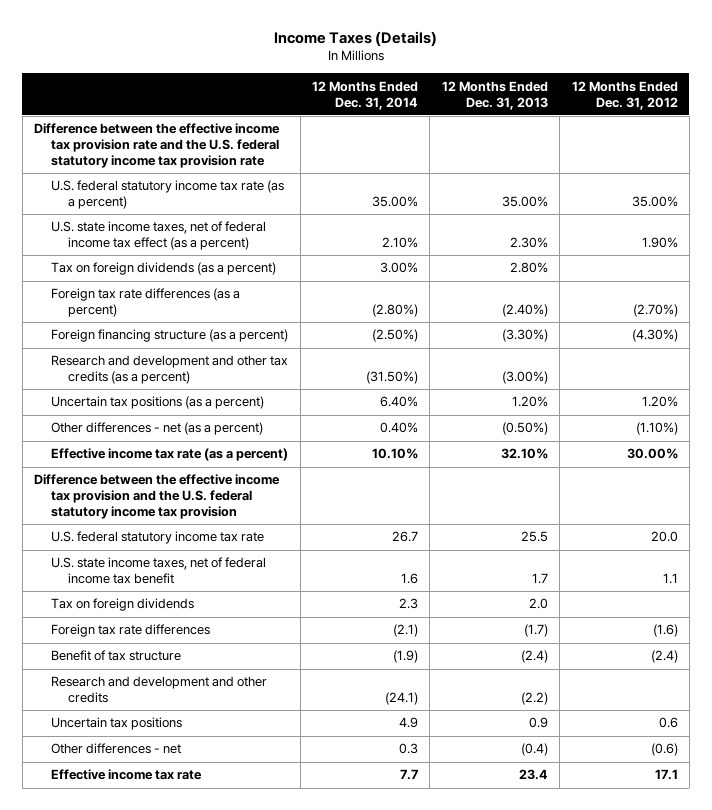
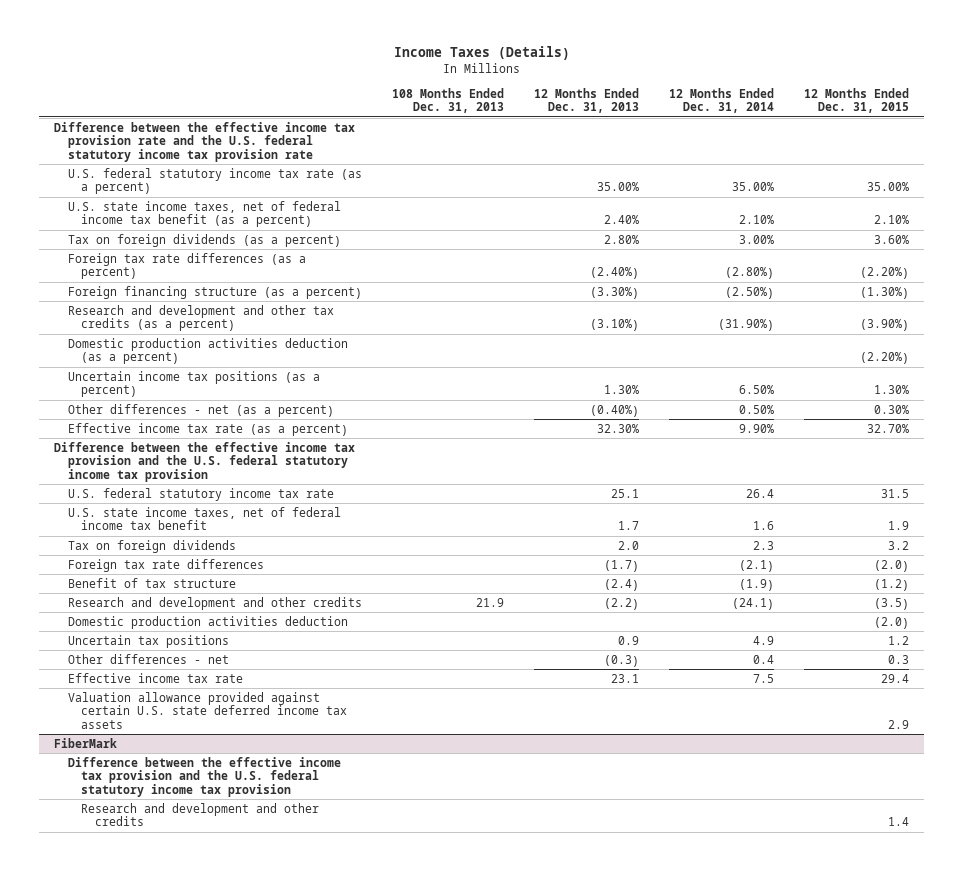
- | 12 Months Ended Dec. 31, 2014 | 12 Months Ended Dec. 31, 2013 | 12 Months Ended Dec. 31, 2012
+ | 108 Months Ended Dec. 31, 2013 | 12 Months Ended Dec. 31, 2013 | 12 Months Ended Dec. 31, 2014 | 12 Months Ended Dec. 31, 2015
- U.S. state income taxes, net of federal income tax effect (as a percent) | 2.10% | 2.30% | 1.90%
+ U.S. state income taxes, net of federal income tax benefit (as a percent) | | 2.40% | 2.10% | 2.10%
- Research and development and other tax credits (as a percent) | (31.50%) | (3.00%) |
- Uncertain tax positions (as a percent) | 6.40% | 1.20% | 1.20%
- Other differences - net (as a percent) | 0.40% | (0.50%) | (1.10%)
- Effective income tax rate (as a percent) | 10.10% | 32.10% | 30.00%
+ Research and development and other tax credits (as a percent) | | (3.10%) | (31.90%) | (3.90%)
+ Domestic production activities deduction (as a percent) | | | | (2.20%)
+ Uncertain income tax positions (as a percent) | | 1.30% | 6.50% | 1.30%
+ Other differences - net (as a percent) | | (0.40%) | 0.50% | 0.30%
+ Effective income tax rate (as a percent) | | 32.30% | 9.90% | 32.70%
- U.S. federal statutory income tax rate | 26.7 | 25.5 | 20.0
+ U.S. federal statutory income tax rate | | 25.1 | 26.4 | 31.5
+ Domestic production activities deduction | | | | (2.0)
- Other differences - net | 0.3 | (0.4) | (0.6)
- Effective income tax rate | 7.7 | 23.4 | 17.1
+ Other differences - net | | (0.3) | 0.4 | 0.3
+ Effective income tax rate | | 23.1 | 7.5 | 29.4
+ Valuation allowance provided against certain U.S. state deferred income tax assets | | | | 2.9
+ FiberMark
+ Difference between the effective income tax provision and the U.S. federal statutory income tax provision
+ Research and development and other credits | | | | 1.4

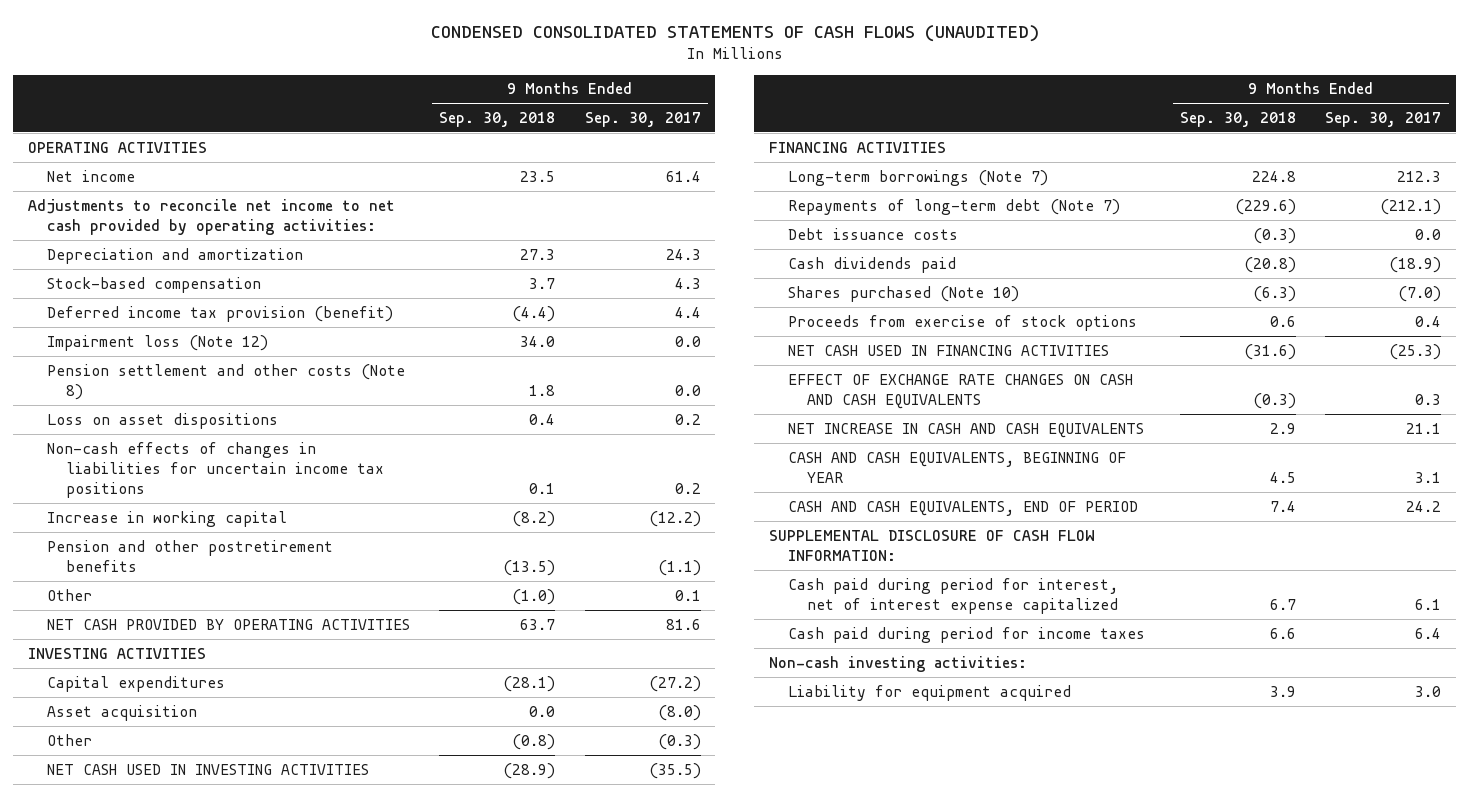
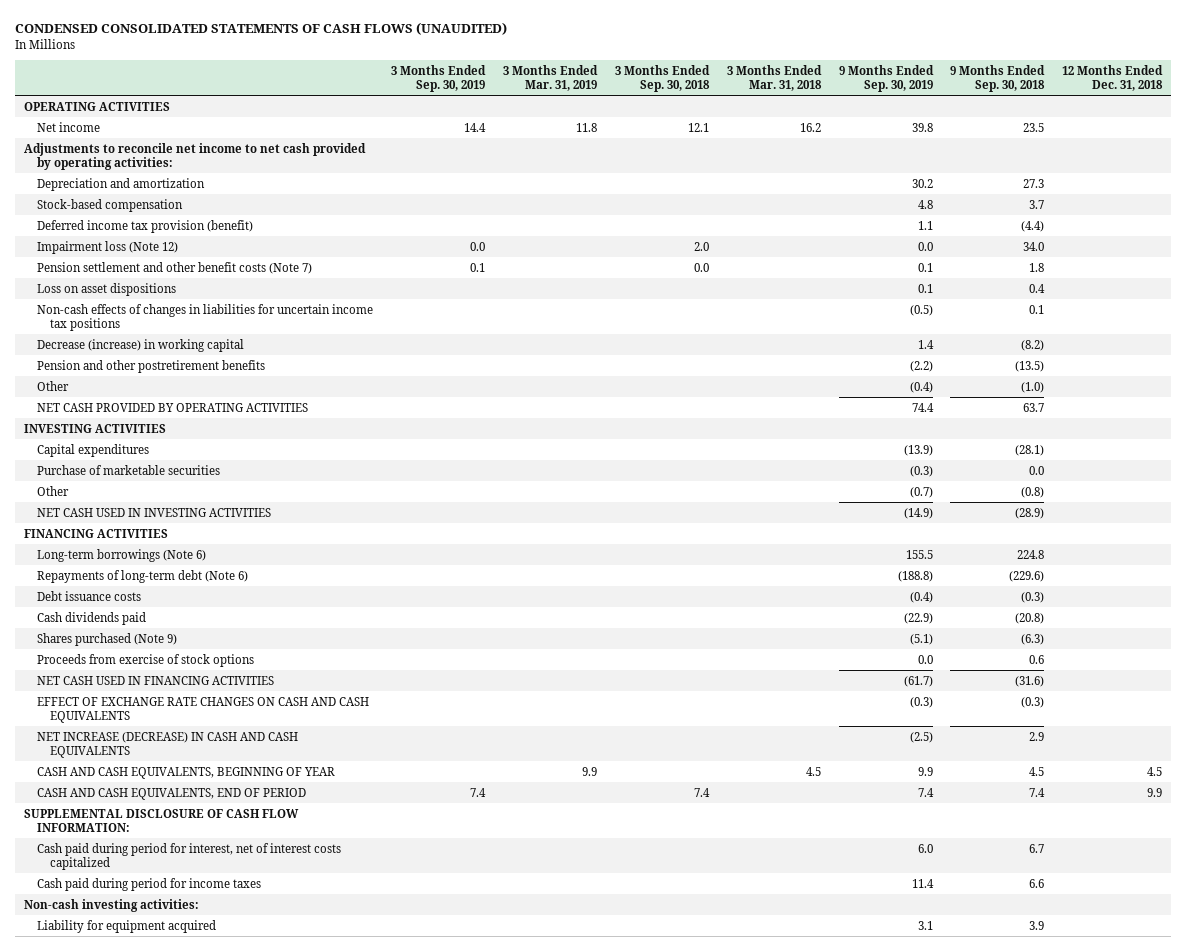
- | 9 Months Ended Sep. 30, 2018 | 9 Months Ended Sep. 30, 2017
+ | 3 Months Ended Sep. 30, 2019 | 3 Months Ended Mar. 31, 2019 | 3 Months Ended Sep. 30, 2018 | 3 Months Ended Mar. 31, 2018 | 9 Months Ended Sep. 30, 2019 | 9 Months Ended Sep. 30, 2018 | 12 Months Ended Dec. 31, 2018
- Pension settlement and other costs (Note 8) | 1.8 | 0.0
+ Pension settlement and other benefit costs (Note 7) | 0.1 | | 0.0 | | 0.1 | 1.8 |
- Increase in working capital | (8.2) | (12.2)
+ Decrease (increase) in working capital | | | | | 1.4 | (8.2) |
- Asset acquisition | 0.0 | (8.0)
+ Purchase of marketable securities | | | | | (0.3) | 0.0 |
- Long-term borrowings (Note 7) | 224.8 | 212.3
- Repayments of long-term debt (Note 7) | (229.6) | (212.1)
+ Long-term borrowings (Note 6) | | | | | 155.5 | 224.8 |
+ Repayments of long-term debt (Note 6) | | | | | (188.8) | (229.6) |
- Shares purchased (Note 10) | (6.3) | (7.0)
+ Shares purchased (Note 9) | | | | | (5.1) | (6.3) |
- NET INCREASE IN CASH AND CASH EQUIVALENTS | 2.9 | 21.1
+ NET INCREASE (DECREASE) IN CASH AND CASH EQUIVALENTS | | | | | (2.5) | 2.9 |
- Cash paid during period for interest, net of interest expense capitalized | 6.7 | 6.1
+ Cash paid during period for interest, net of interest costs capitalized | | | | | 6.0 | 6.7 |

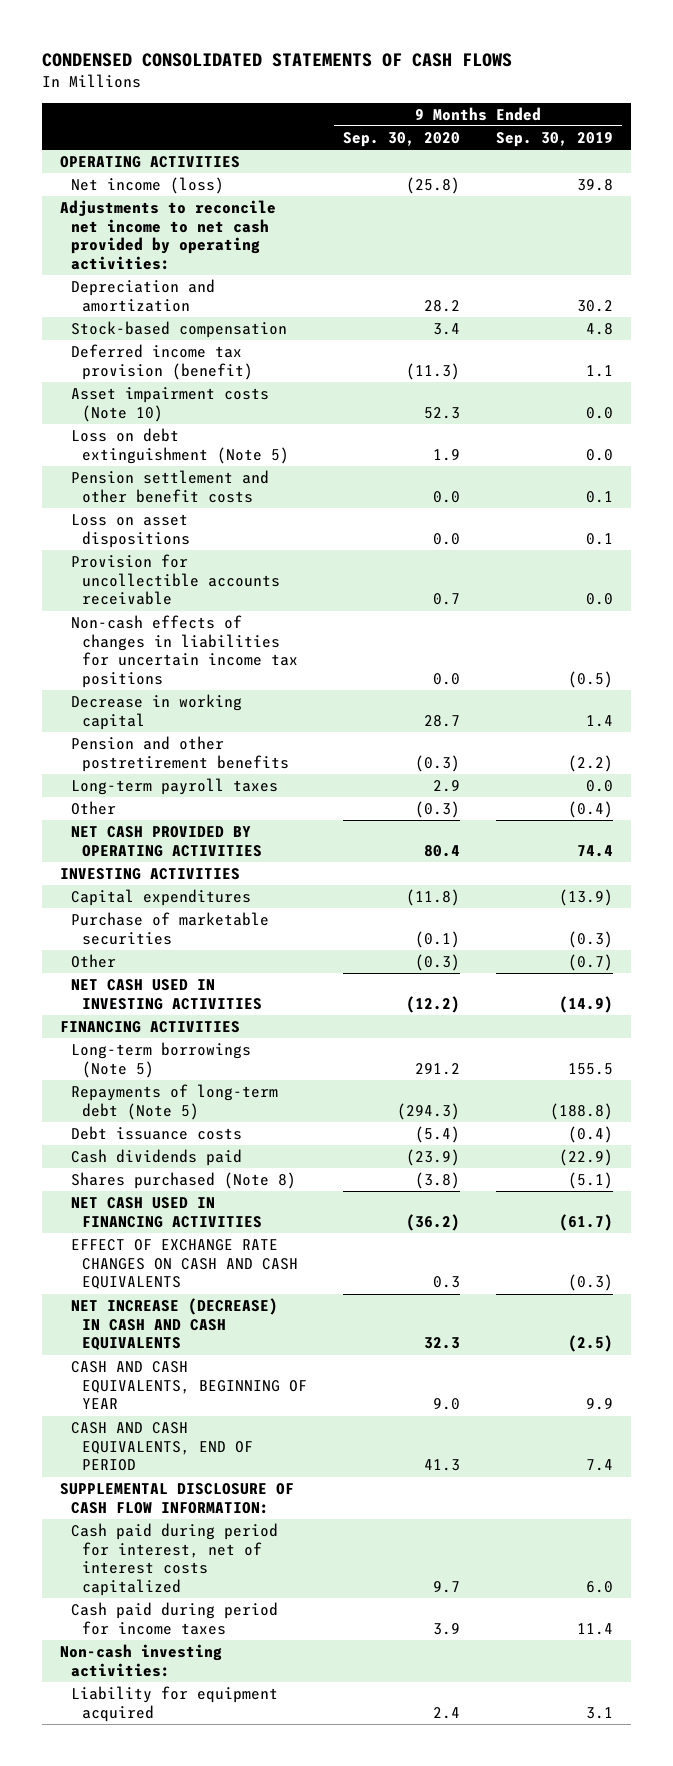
- CONDENSED CONSOLIDATED STATEMENTS OF CASH FLOWS (UNAUDITED)
+ CONDENSED CONSOLIDATED STATEMENTS OF CASH FLOWS
- | 3 Months Ended Sep. 30, 2019 | 3 Months Ended Mar. 31, 2019 | 3 Months Ended Sep. 30, 2018 | 3 Months Ended Mar. 31, 2018 | 9 Months Ended Sep. 30, 2019 | 9 Months Ended Sep. 30, 2018 | 12 Months Ended Dec. 31, 2018
+ | 9 Months Ended Sep. 30, 2020 | 9 Months Ended Sep. 30, 2019
- Net income | 14.4 | 11.8 | 12.1 | 16.2 | 39.8 | 23.5 |
+ Net income (loss) | (25.8) | 39.8
- Impairment loss (Note 12) | 0.0 | | 2.0 | | 0.0 | 34.0 |
- Pension settlement and other benefit costs (Note 7) | 0.1 | | 0.0 | | 0.1 | 1.8 |
+ Asset impairment costs (Note 10) | 52.3 | 0.0
+ Loss on debt extinguishment (Note 5) | 1.9 | 0.0
+ Pension settlement and other benefit costs | 0.0 | 0.1
+ Provision for uncollectible accounts receivable | 0.7 | 0.0
- Decrease (increase) in working capital | | | | | 1.4 | (8.2) |
+ Decrease in working capital | 28.7 | 1.4
+ Long-term payroll taxes | 2.9 | 0.0
- Long-term borrowings (Note 6) | | | | | 155.5 | 224.8 |
- Repayments of long-term debt (Note 6) | | | | | (188.8) | (229.6) |
+ Long-term borrowings (Note 5) | 291.2 | 155.5
+ Repayments of long-term debt (Note 5) | (294.3) | (188.8)
- Shares purchased (Note 9) | | | | | (5.1) | (6.3) |
- Proceeds from exercise of stock options | | | | | 0.0 | 0.6 |
+ Shares purchased (Note 8) | (3.8) | (5.1)

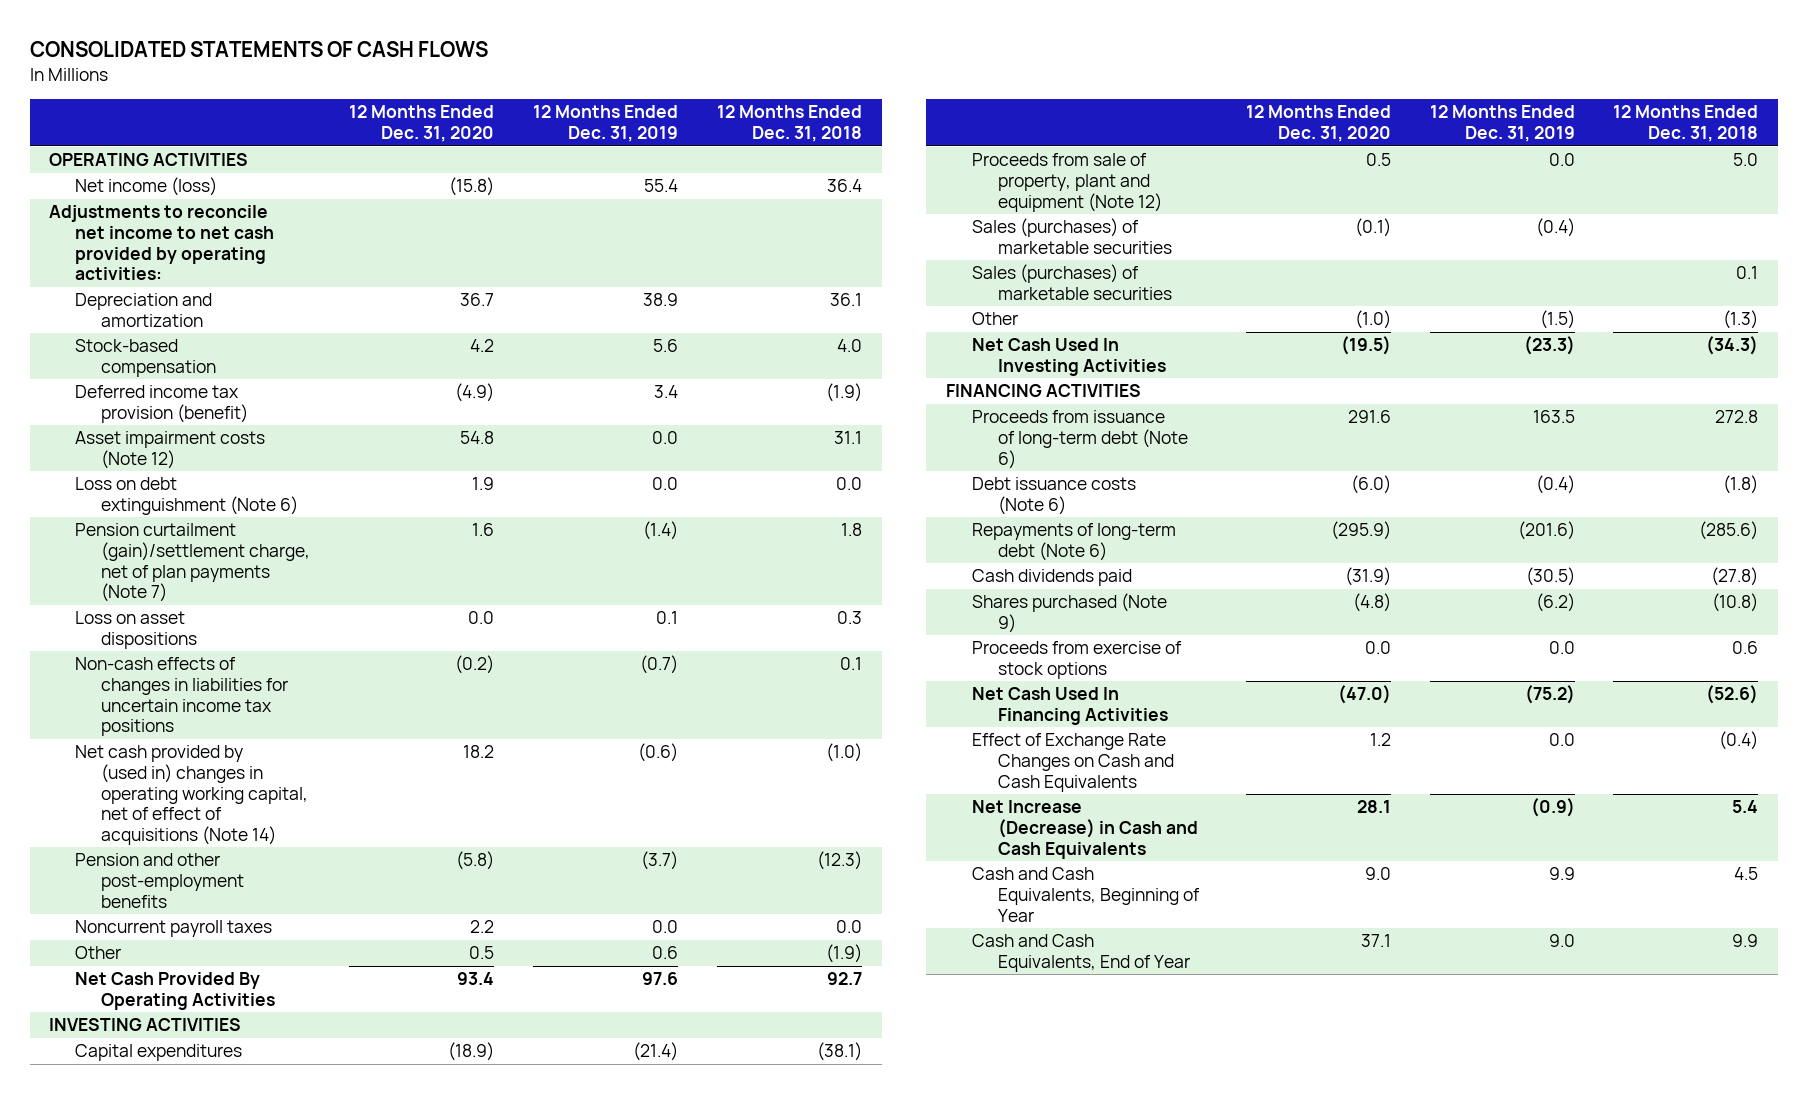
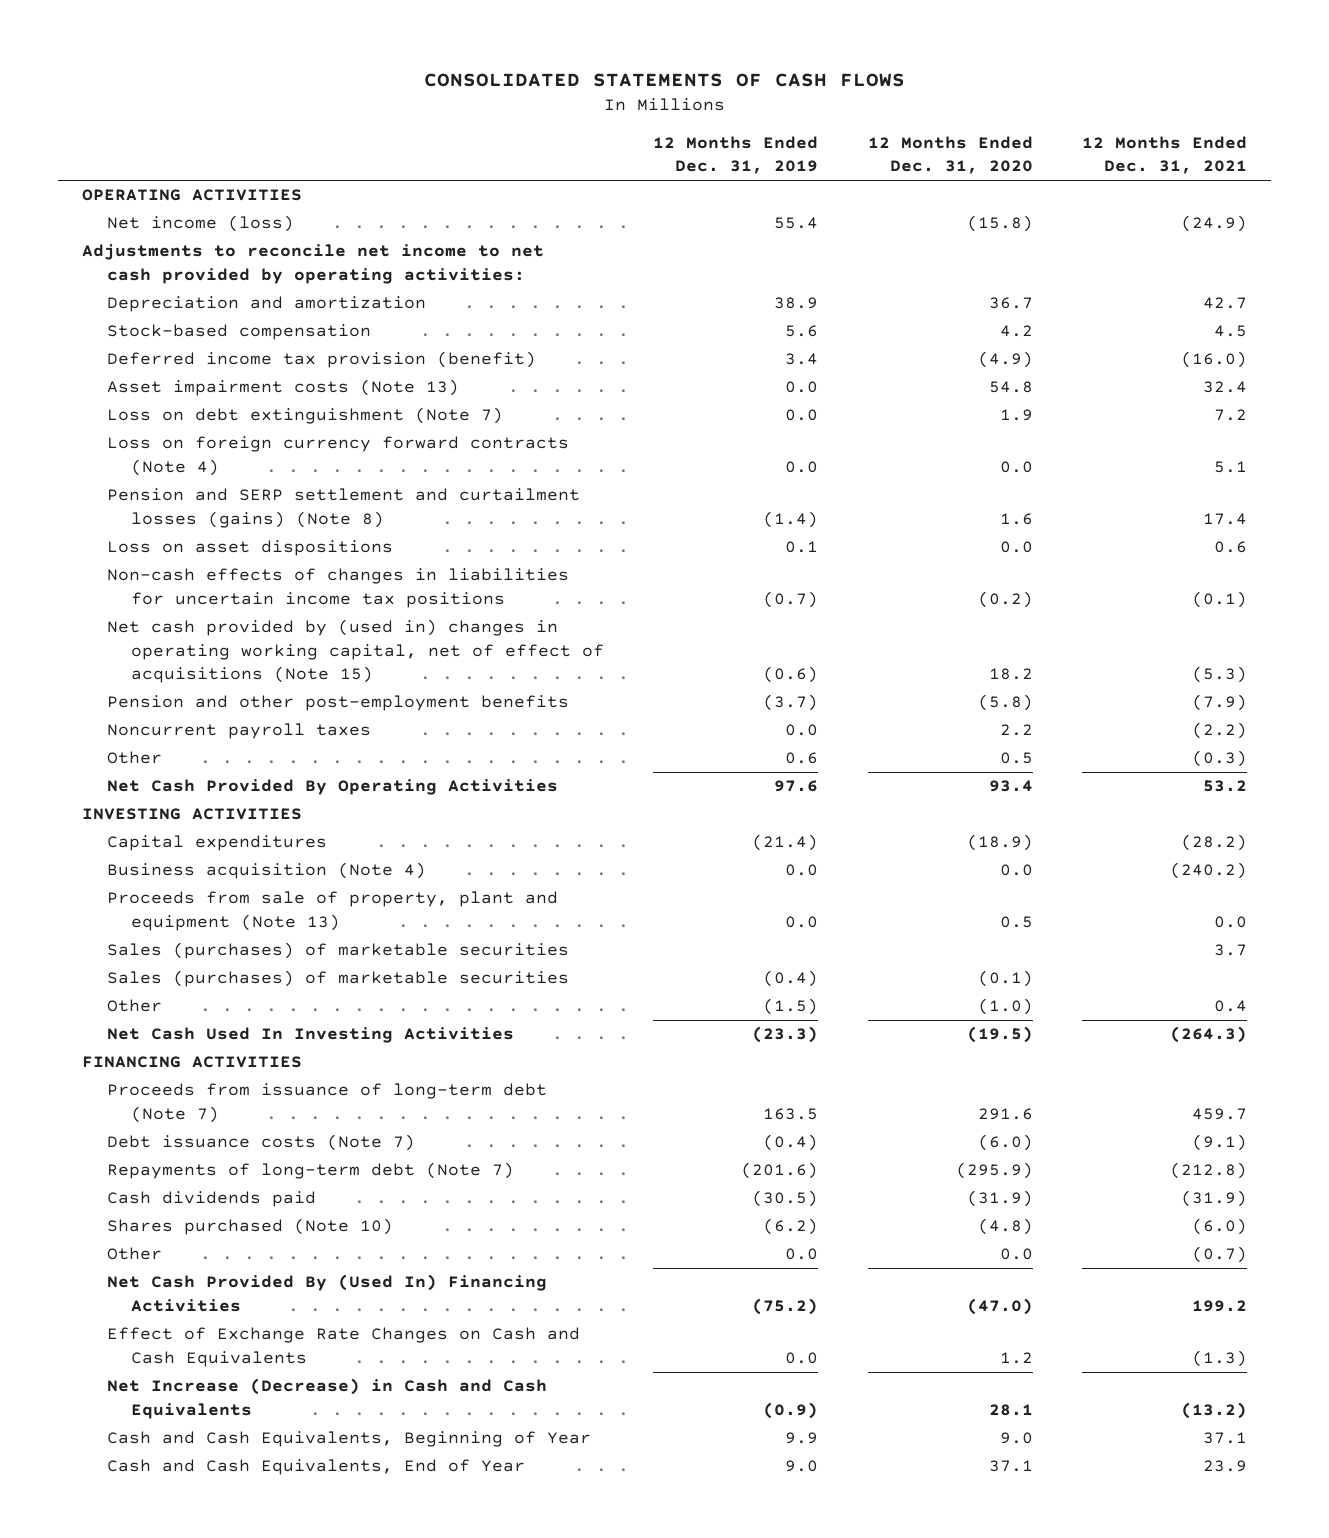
- | 12 Months Ended Dec. 31, 2020 | 12 Months Ended Dec. 31, 2019 | 12 Months Ended Dec. 31, 2018
+ | 12 Months Ended Dec. 31, 2019 | 12 Months Ended Dec. 31, 2020 | 12 Months Ended Dec. 31, 2021
- Asset impairment costs (Note 12) | 54.8 | 0.0 | 31.1
- Loss on debt extinguishment (Note 6) | 1.9 | 0.0 | 0.0
- Pension curtailment (gain)/settlement charge, net of plan payments (Note 7) | 1.6 | (1.4) | 1.8
+ Asset impairment costs (Note 13) | 0.0 | 54.8 | 32.4
+ Loss on debt extinguishment (Note 7) | 0.0 | 1.9 | 7.2
+ Loss on foreign currency forward contracts (Note 4) | 0.0 | 0.0 | 5.1
+ Pension and SERP settlement and curtailment losses (gains) (Note 8) | (1.4) | 1.6 | 17.4
- Net cash provided by (used in) changes in operating working capital, net of effect of acquisitions (Note 14) | 18.2 | (0.6) | (1.0)
+ Net cash provided by (used in) changes in operating working capital, net of effect of acquisitions (Note 15) | (0.6) | 18.2 | (5.3)
- Proceeds from sale of property, plant and equipment (Note 12) | 0.5 | 0.0 | 5.0
+ Business acquisition (Note 4) | 0.0 | 0.0 | (240.2)
+ Proceeds from sale of property, plant and equipment (Note 13) | 0.0 | 0.5 | 0.0
moved down: Sales (purchases) of marketable securities | (0.4) | (0.1) |
- Proceeds from issuance of long-term debt (Note 6) | 291.6 | 163.5 | 272.8
- Debt issuance costs (Note 6) | (6.0) | (0.4) | (1.8)
- Repayments of long-term debt (Note 6) | (295.9) | (201.6) | (285.6)
+ Proceeds from issuance of long-term debt (Note 7) | 163.5 | 291.6 | 459.7
+ Debt issuance costs (Note 7) | (0.4) | (6.0) | (9.1)
+ Repayments of long-term debt (Note 7) | (201.6) | (295.9) | (212.8)
- Shares purchased (Note 9) | (4.8) | (6.2) | (10.8)
- Proceeds from exercise of stock options | 0.0 | 0.0 | 0.6
- Net Cash Used In Financing Activities | (47.0) | (75.2) | (52.6)
+ Shares purchased (Note 10) | (6.2) | (4.8) | (6.0)
+ Other | 0.0 | 0.0 | (0.7)
+ Net Cash Provided By (Used In) Financing Activities | (75.2) | (47.0) | 199.2

